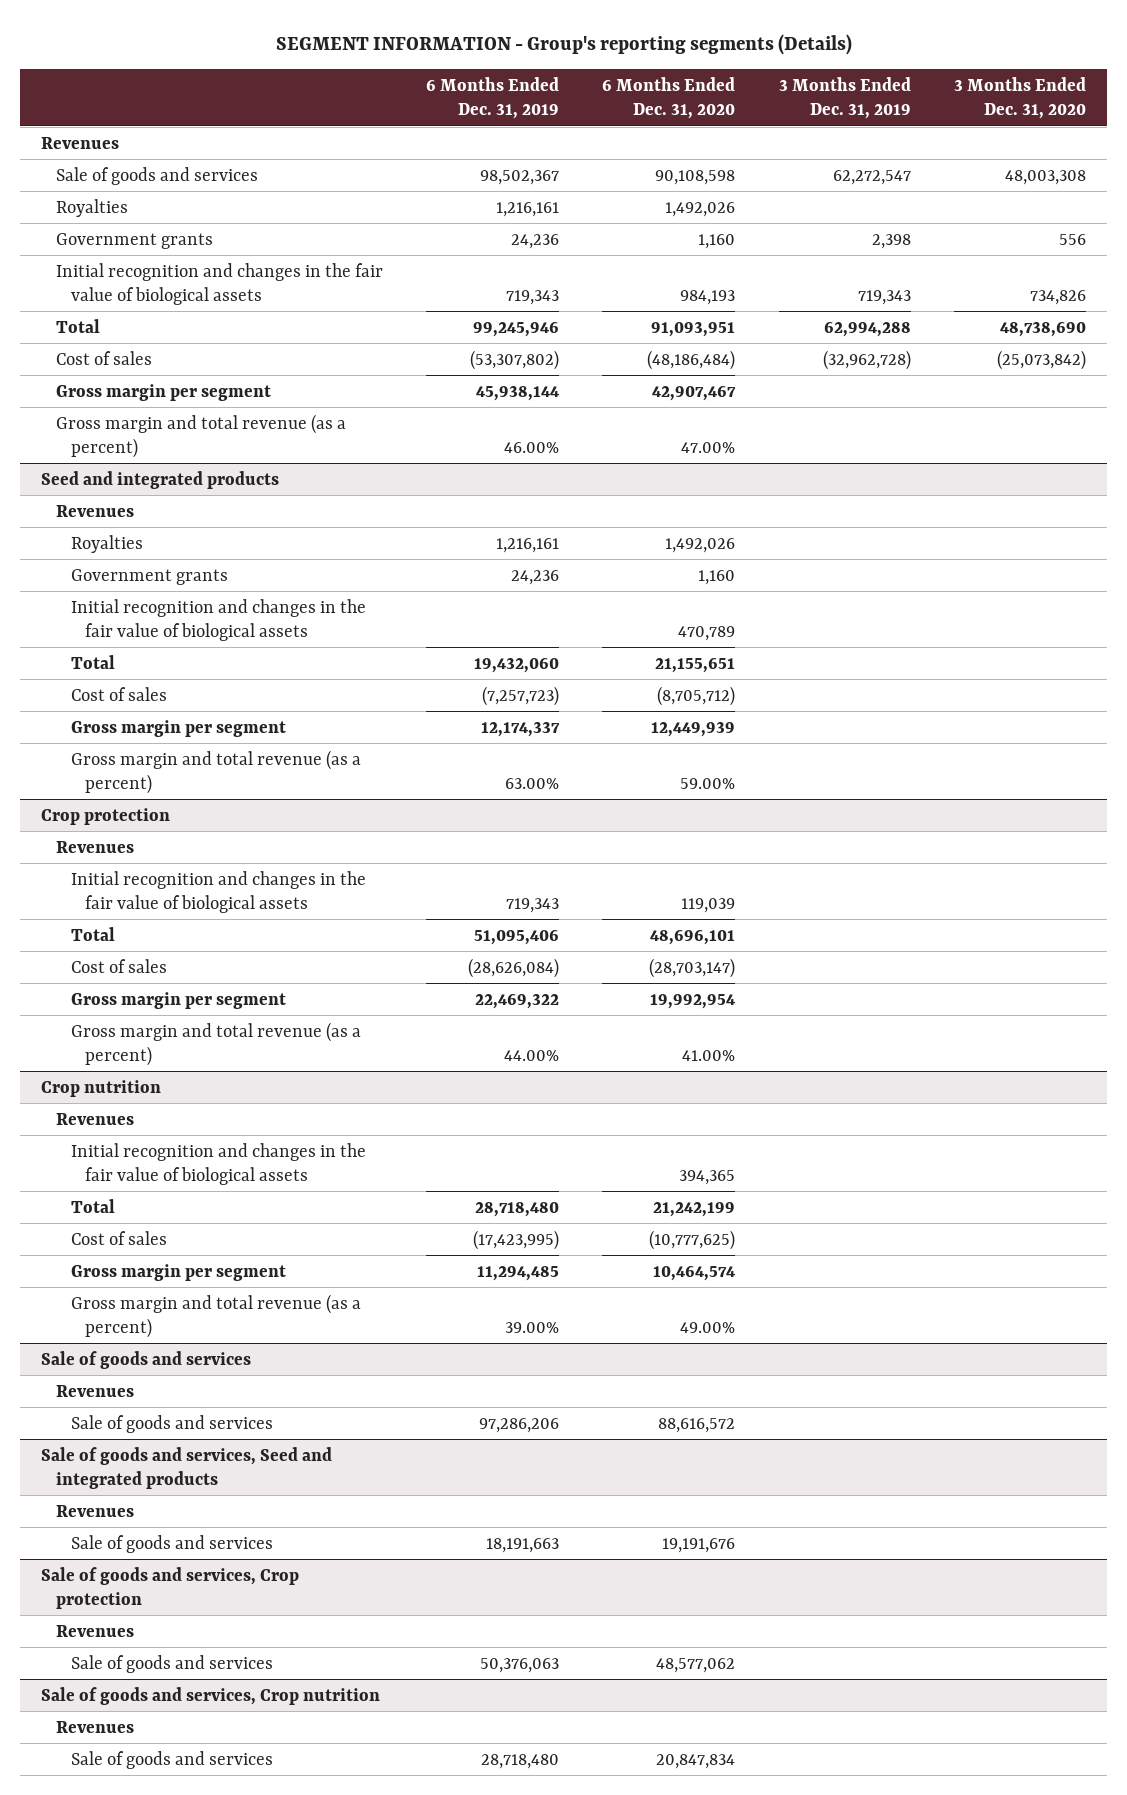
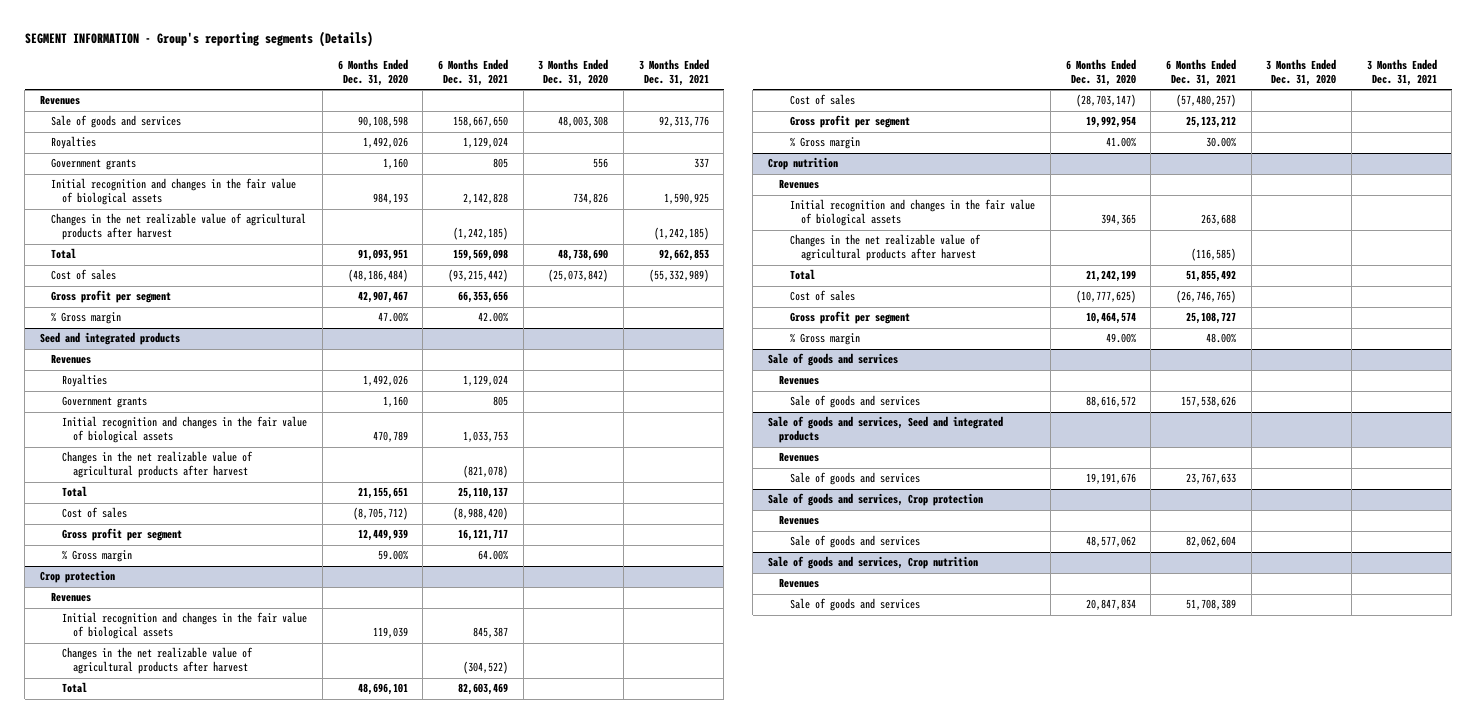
- | 6 Months Ended Dec. 31, 2019 | 6 Months Ended Dec. 31, 2020 | 3 Months Ended Dec. 31, 2019 | 3 Months Ended Dec. 31, 2020
+ | 6 Months Ended Dec. 31, 2020 | 6 Months Ended Dec. 31, 2021 | 3 Months Ended Dec. 31, 2020 | 3 Months Ended Dec. 31, 2021
+ Changes in the net realizable value of agricultural products after harvest | | (1,242,185) | | (1,242,185)
- Gross margin per segment | 45,938,144 | 42,907,467 | |
- Gross margin and total revenue (as a percent) | 46.00% | 47.00% | |
+ Gross profit per segment | 42,907,467 | 66,353,656 | |
+ % Gross margin | 47.00% | 42.00% | |
@ Seed and integrated products
+ Changes in the net realizable value of agricultural products after harvest | | (821,078) | |
- Gross margin per segment | 12,174,337 | 12,449,939 | |
- Gross margin and total revenue (as a percent) | 63.00% | 59.00% | |
+ Gross profit per segment | 12,449,939 | 16,121,717 | |
+ % Gross margin | 59.00% | 64.00% | |
@ Crop protection
+ Changes in the net realizable value of agricultural products after harvest | | (304,522) | |
- Gross margin per segment | 22,469,322 | 19,992,954 | |
- Gross margin and total revenue (as a percent) | 44.00% | 41.00% | |
+ Gross profit per segment | 19,992,954 | 25,123,212 | |
+ % Gross margin | 41.00% | 30.00% | |
@ Crop nutrition
+ Changes in the net realizable value of agricultural products after harvest | | (116,585) | |
- Gross margin per segment | 11,294,485 | 10,464,574 | |
- Gross margin and total revenue (as a percent) | 39.00% | 49.00% | |
+ Gross profit per segment | 10,464,574 | 25,108,727 | |
+ % Gross margin | 49.00% | 48.00% | |

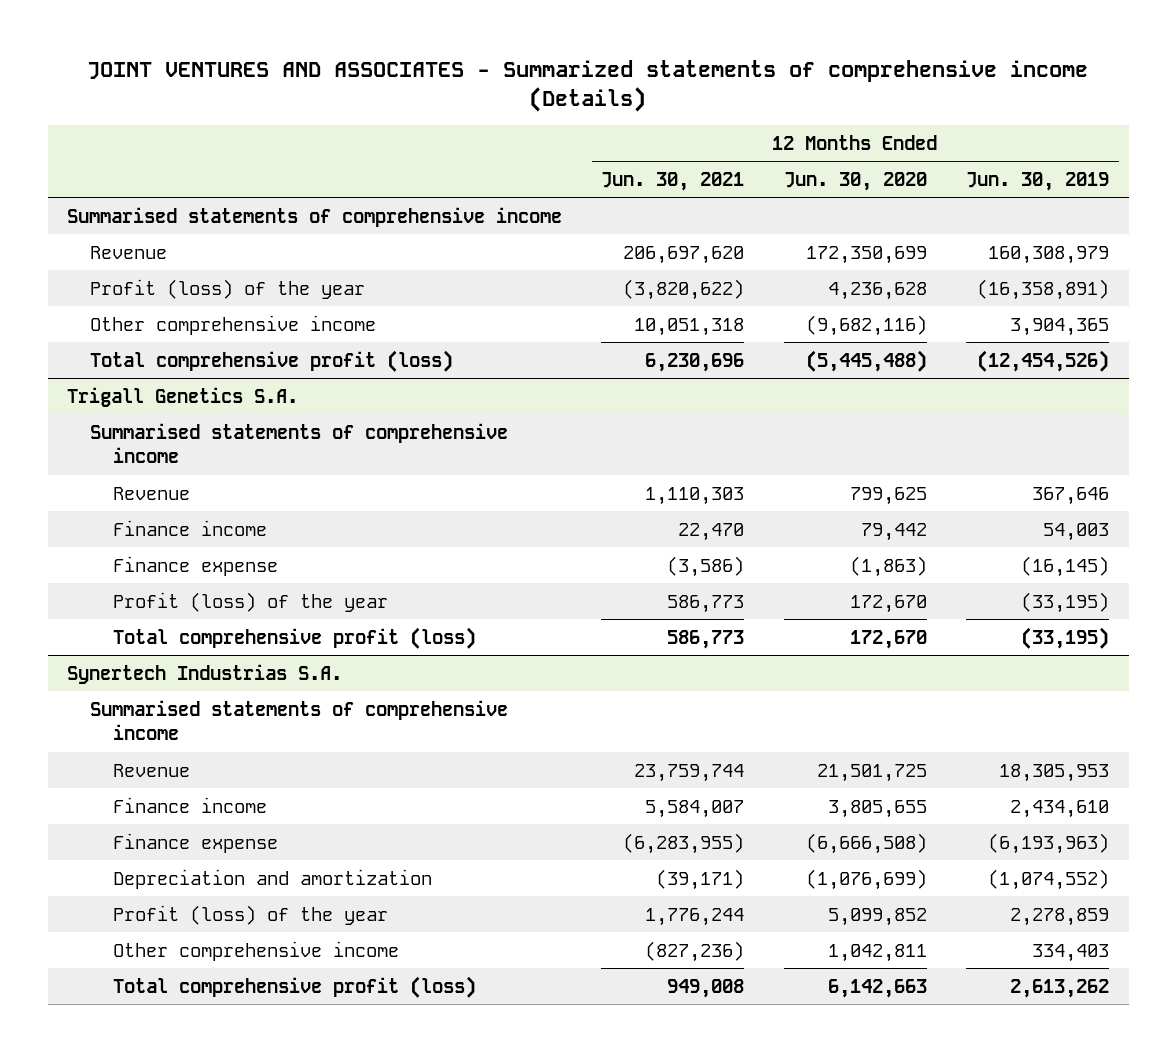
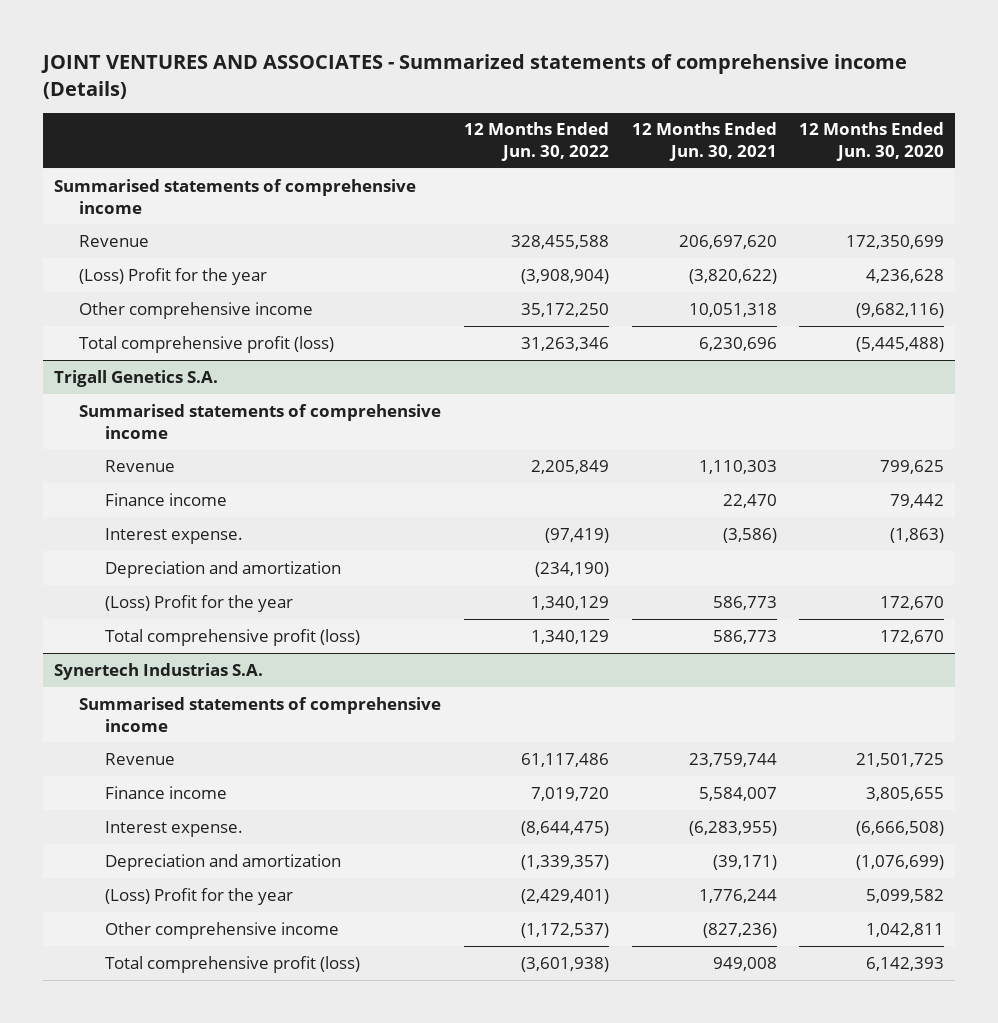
- | 12 Months Ended Jun. 30, 2021 | 12 Months Ended Jun. 30, 2020 | 12 Months Ended Jun. 30, 2019
+ | 12 Months Ended Jun. 30, 2022 | 12 Months Ended Jun. 30, 2021 | 12 Months Ended Jun. 30, 2020
- Profit (loss) of the year | (3,820,622) | 4,236,628 | (16,358,891)
+ (Loss) Profit for the year | (3,908,904) | (3,820,622) | 4,236,628
@ Trigall Genetics S.A.
- Finance expense | (3,586) | (1,863) | (16,145)
- Profit (loss) of the year | 586,773 | 172,670 | (33,195)
+ Interest expense. | (97,419) | (3,586) | (1,863)
+ Depreciation and amortization | (234,190) | |
+ (Loss) Profit for the year | 1,340,129 | 586,773 | 172,670
@ Synertech Industrias S.A.
- Finance expense | (6,283,955) | (6,666,508) | (6,193,963)
+ Interest expense. | (8,644,475) | (6,283,955) | (6,666,508)
- Profit (loss) of the year | 1,776,244 | 5,099,852 | 2,278,859
+ (Loss) Profit for the year | (2,429,401) | 1,776,244 | 5,099,582
- Total comprehensive profit (loss) | 949,008 | 6,142,663 | 2,613,262
+ Total comprehensive profit (loss) | (3,601,938) | 949,008 | 6,142,393

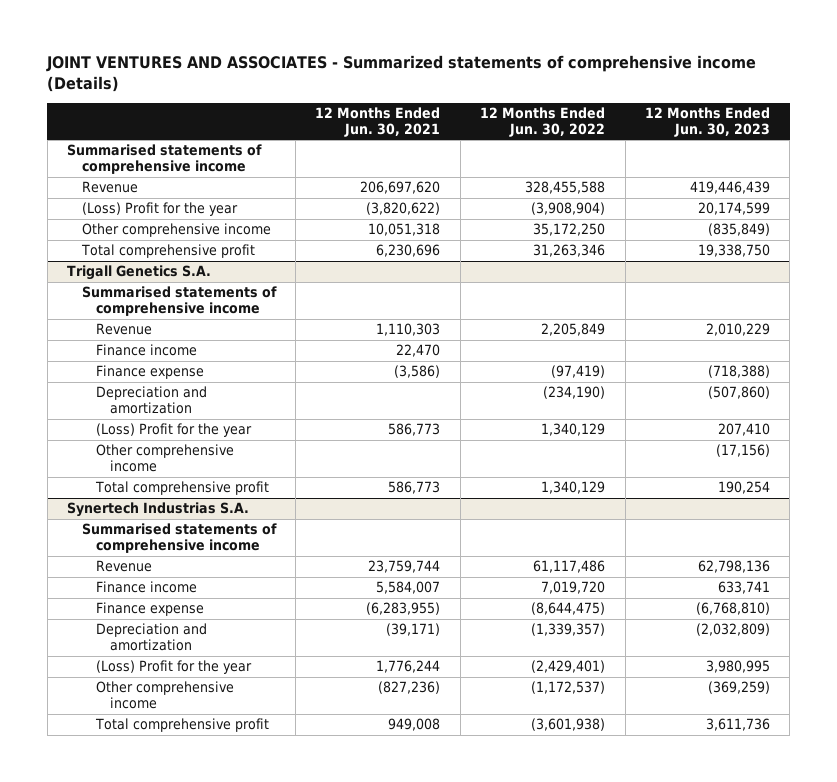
- | 12 Months Ended Jun. 30, 2022 | 12 Months Ended Jun. 30, 2021 | 12 Months Ended Jun. 30, 2020
+ | 12 Months Ended Jun. 30, 2021 | 12 Months Ended Jun. 30, 2022 | 12 Months Ended Jun. 30, 2023
- Total comprehensive profit (loss) | 31,263,346 | 6,230,696 | (5,445,488)
+ Total comprehensive profit | 6,230,696 | 31,263,346 | 19,338,750
@ Trigall Genetics S.A.
- Interest expense. | (97,419) | (3,586) | (1,863)
+ Finance expense | (3,586) | (97,419) | (718,388)
- Total comprehensive profit (loss) | 1,340,129 | 586,773 | 172,670
+ Other comprehensive income | | | (17,156)
+ Total comprehensive profit | 586,773 | 1,340,129 | 190,254
@ Synertech Industrias S.A.
- Interest expense. | (8,644,475) | (6,283,955) | (6,666,508)
+ Finance expense | (6,283,955) | (8,644,475) | (6,768,810)
- Total comprehensive profit (loss) | (3,601,938) | 949,008 | 6,142,393
+ Total comprehensive profit | 949,008 | (3,601,938) | 3,611,736

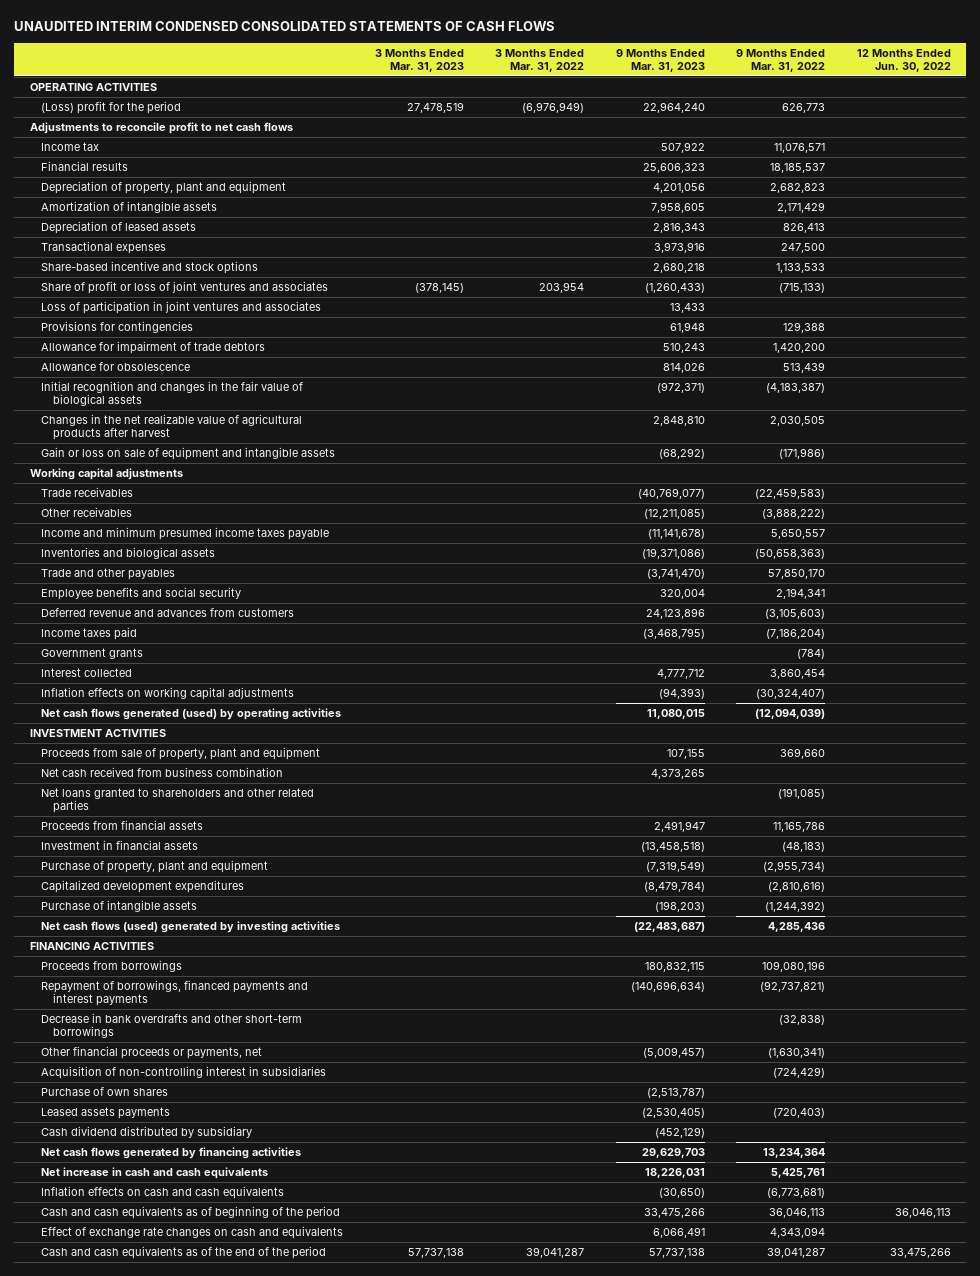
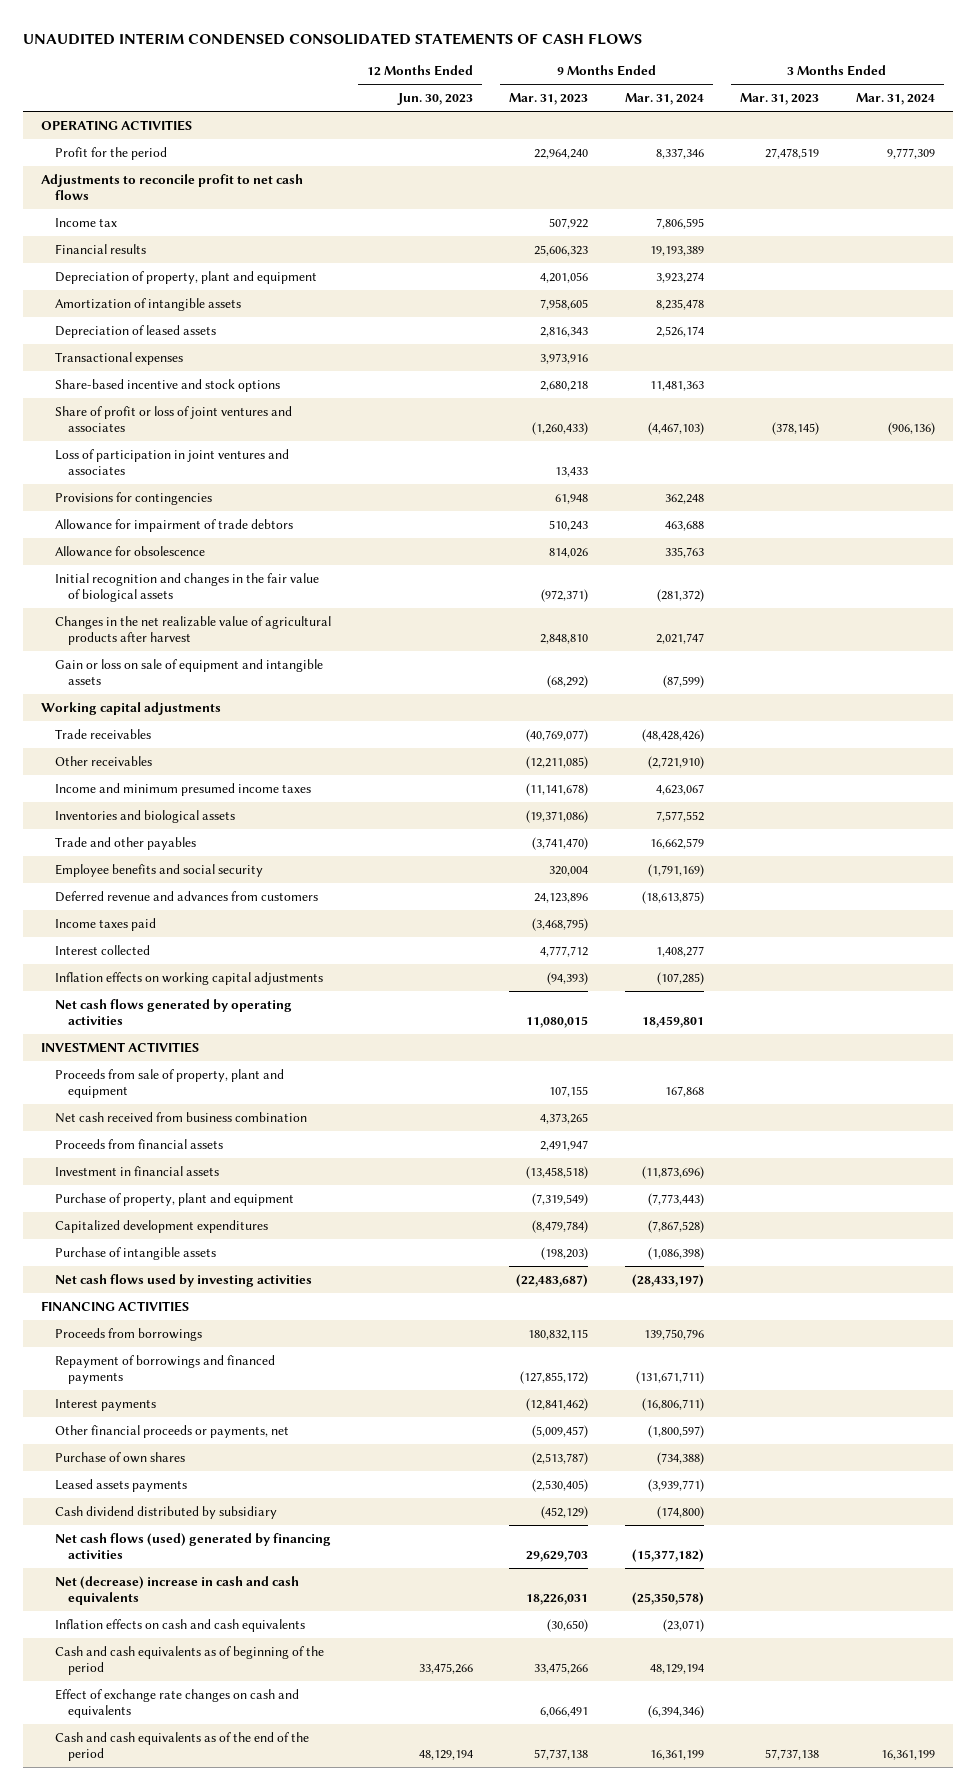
- | 3 Months Ended Mar. 31, 2023 | 3 Months Ended Mar. 31, 2022 | 9 Months Ended Mar. 31, 2023 | 9 Months Ended Mar. 31, 2022 | 12 Months Ended Jun. 30, 2022
+ | 12 Months Ended Jun. 30, 2023 | 9 Months Ended Mar. 31, 2023 | 9 Months Ended Mar. 31, 2024 | 3 Months Ended Mar. 31, 2023 | 3 Months Ended Mar. 31, 2024
- (Loss) profit for the period | 27,478,519 | (6,976,949) | 22,964,240 | 626,773 |
+ Profit for the period | | 22,964,240 | 8,337,346 | 27,478,519 | 9,777,309
- Income and minimum presumed income taxes payable | | | (11,141,678) | 5,650,557 |
+ Income and minimum presumed income taxes | | (11,141,678) | 4,623,067 | |
- Government grants | | | | (784) |
- Net cash flows generated (used) by operating activities | | | 11,080,015 | (12,094,039) |
+ Net cash flows generated by operating activities | | 11,080,015 | 18,459,801 | |
- Net loans granted to shareholders and other related parties | | | | (191,085) |
- Net cash flows (used) generated by investing activities | | | (22,483,687) | 4,285,436 |
+ Net cash flows used by investing activities | | (22,483,687) | (28,433,197) | |
- Repayment of borrowings, financed payments and interest payments | | | (140,696,634) | (92,737,821) |
- Decrease in bank overdrafts and other short-term borrowings | | | | (32,838) |
+ Repayment of borrowings and financed payments | | (127,855,172) | (131,671,711) | |
+ Interest payments | | (12,841,462) | (16,806,711) | |
- Acquisition of non-controlling interest in subsidiaries | | | | (724,429) |
- Net cash flows generated by financing activities | | | 29,629,703 | 13,234,364 |
- Net increase in cash and cash equivalents | | | 18,226,031 | 5,425,761 |
+ Net cash flows (used) generated by financing activities | | 29,629,703 | (15,377,182) | |
+ Net (decrease) increase in cash and cash equivalents | | 18,226,031 | (25,350,578) | |

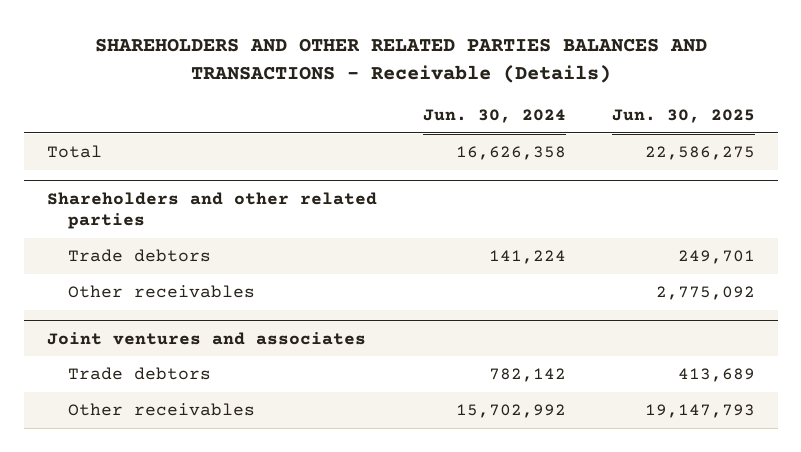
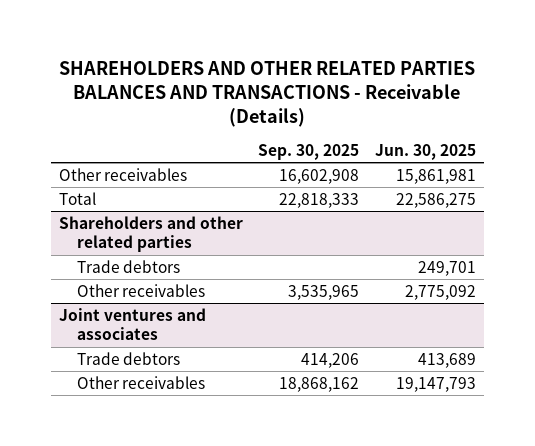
- | Jun. 30, 2024 | Jun. 30, 2025
+ | Sep. 30, 2025 | Jun. 30, 2025
+ Other receivables | 16,602,908 | 15,861,981

